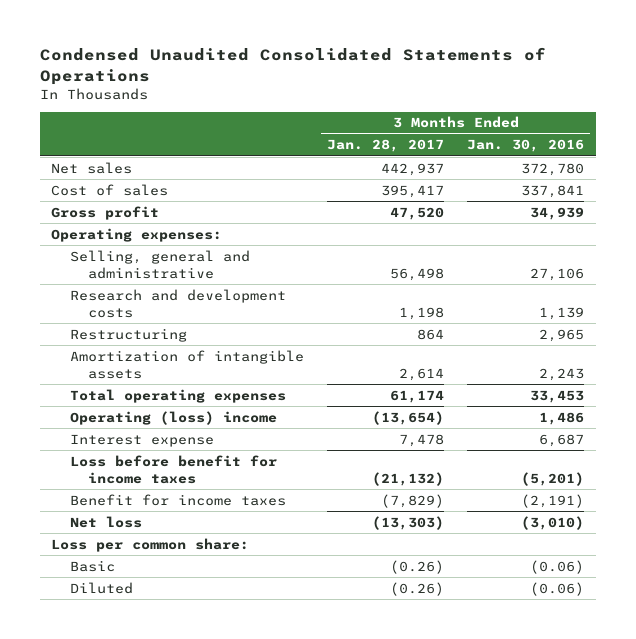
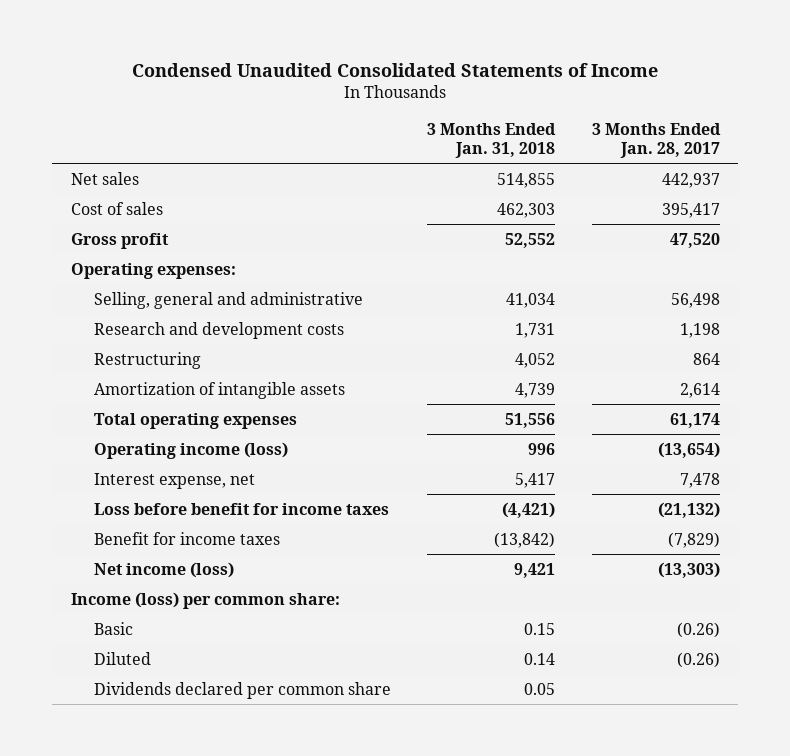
- Condensed Unaudited Consolidated Statements of Operations
+ Condensed Unaudited Consolidated Statements of Income
- | 3 Months Ended Jan. 28, 2017 | 3 Months Ended Jan. 30, 2016
+ | 3 Months Ended Jan. 31, 2018 | 3 Months Ended Jan. 28, 2017
- Operating (loss) income | (13,654) | 1,486
- Interest expense | 7,478 | 6,687
+ Operating income (loss) | 996 | (13,654)
+ Interest expense, net | 5,417 | 7,478
- Net loss | (13,303) | (3,010)
- Loss per common share:
+ Net income (loss) | 9,421 | (13,303)
+ Income (loss) per common share:
+ Dividends declared per common share | 0.05 |

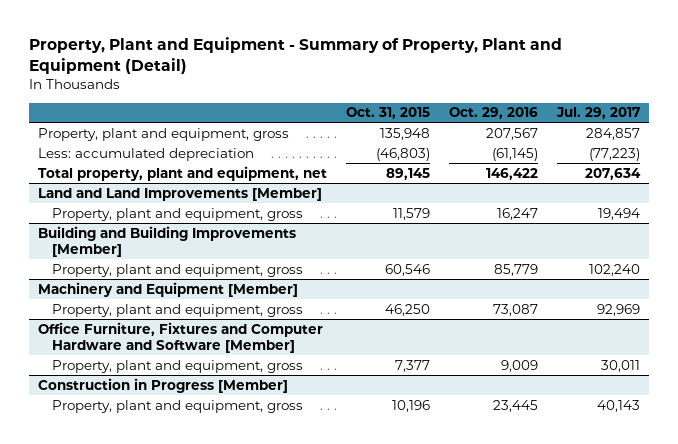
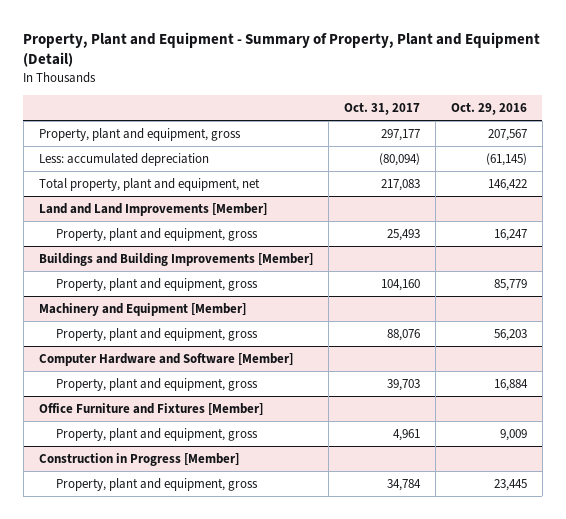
- | Oct. 31, 2015 | Oct. 29, 2016 | Jul. 29, 2017
+ | Oct. 31, 2017 | Oct. 29, 2016
- Building and Building Improvements [Member]
+ Buildings and Building Improvements [Member]
@ Machinery and Equipment [Member]
- Property, plant and equipment, gross | 46,250 | 73,087 | 92,969
- Office Furniture, Fixtures and Computer Hardware and Software [Member]
@ Machinery and Equipment [Member]
+ Property, plant and equipment, gross | 88,076 | 56,203
+ Computer Hardware and Software [Member]
+ Property, plant and equipment, gross | 39,703 | 16,884
+ Office Furniture and Fixtures [Member]

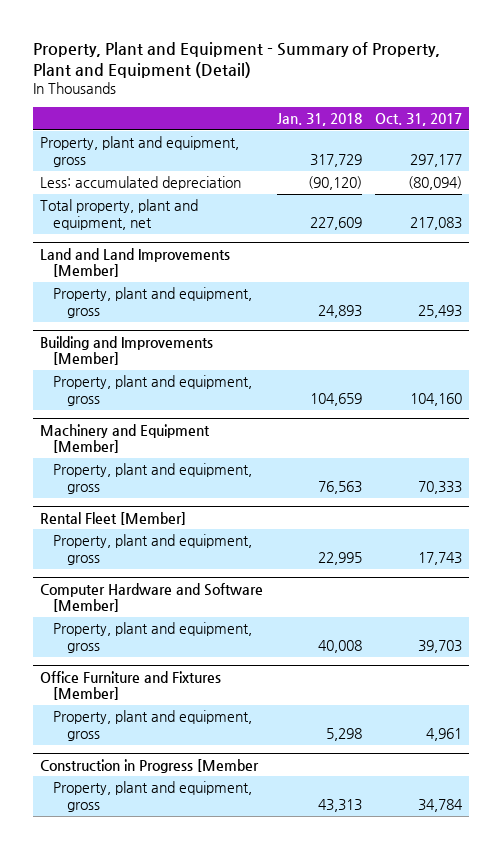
- | Oct. 31, 2017 | Oct. 29, 2016
+ | Jan. 31, 2018 | Oct. 31, 2017
- Buildings and Building Improvements [Member]
+ Building and Improvements [Member]
@ Machinery and Equipment [Member]
- Property, plant and equipment, gross | 88,076 | 56,203
+ Property, plant and equipment, gross | 76,563 | 70,333
+ Rental Fleet [Member]
+ Property, plant and equipment, gross | 22,995 | 17,743
- Construction in Progress [Member]
+ Construction in Progress [Member

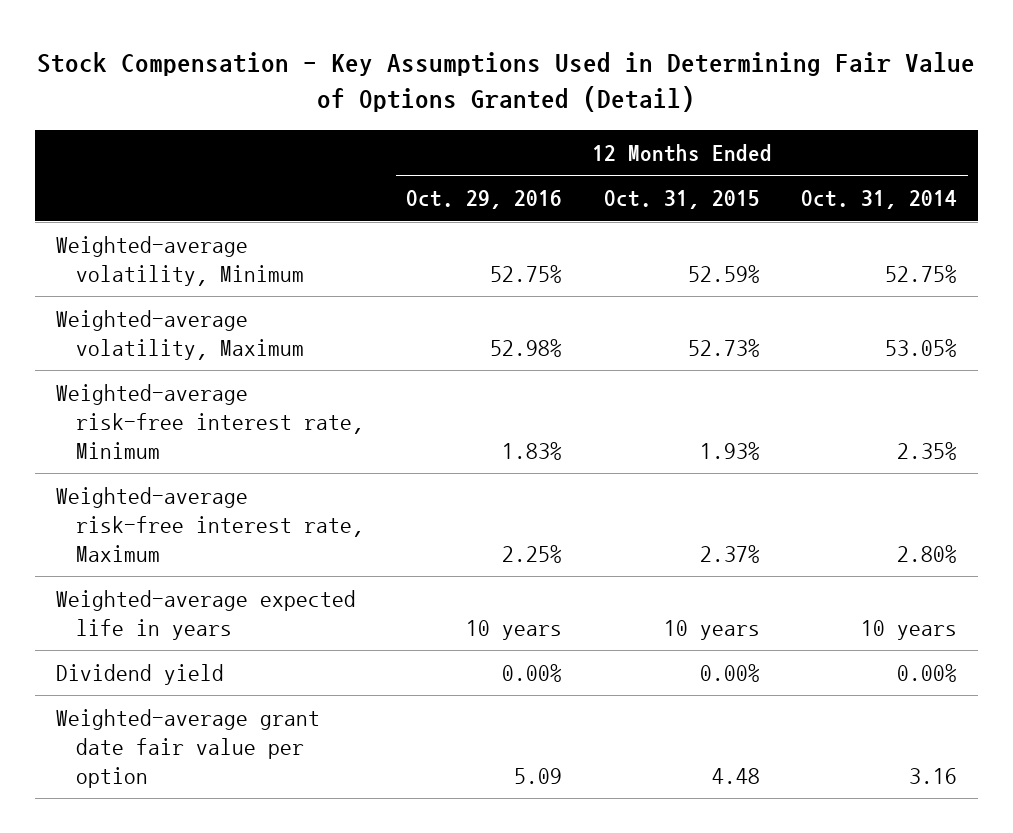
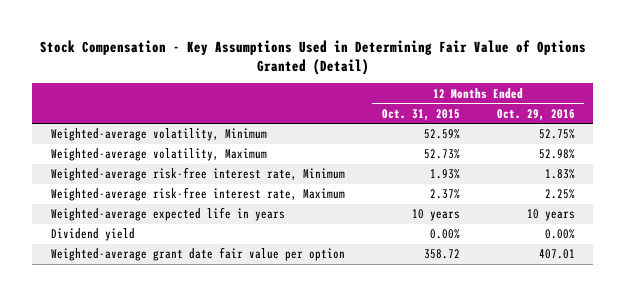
- | 12 Months Ended Oct. 29, 2016 | 12 Months Ended Oct. 31, 2015 | 12 Months Ended Oct. 31, 2014
+ | 12 Months Ended Oct. 31, 2015 | 12 Months Ended Oct. 29, 2016
- Weighted-average grant date fair value per option | 5.09 | 4.48 | 3.16
+ Weighted-average grant date fair value per option | 358.72 | 407.01

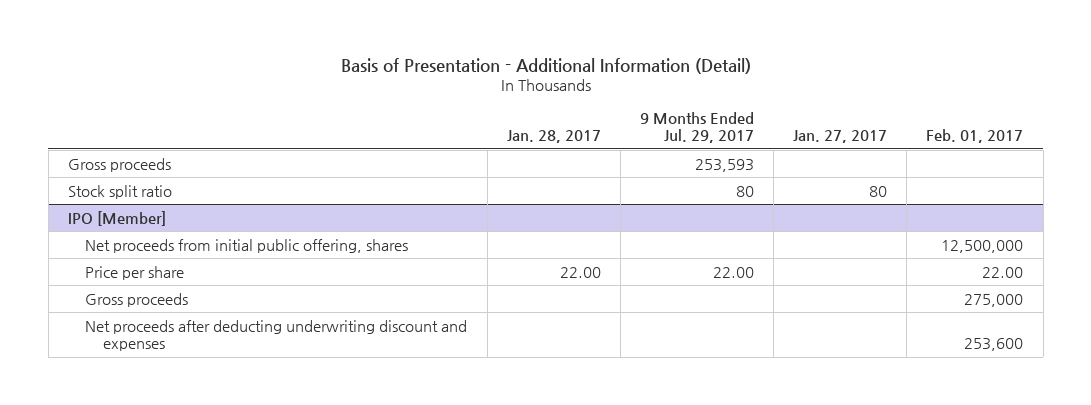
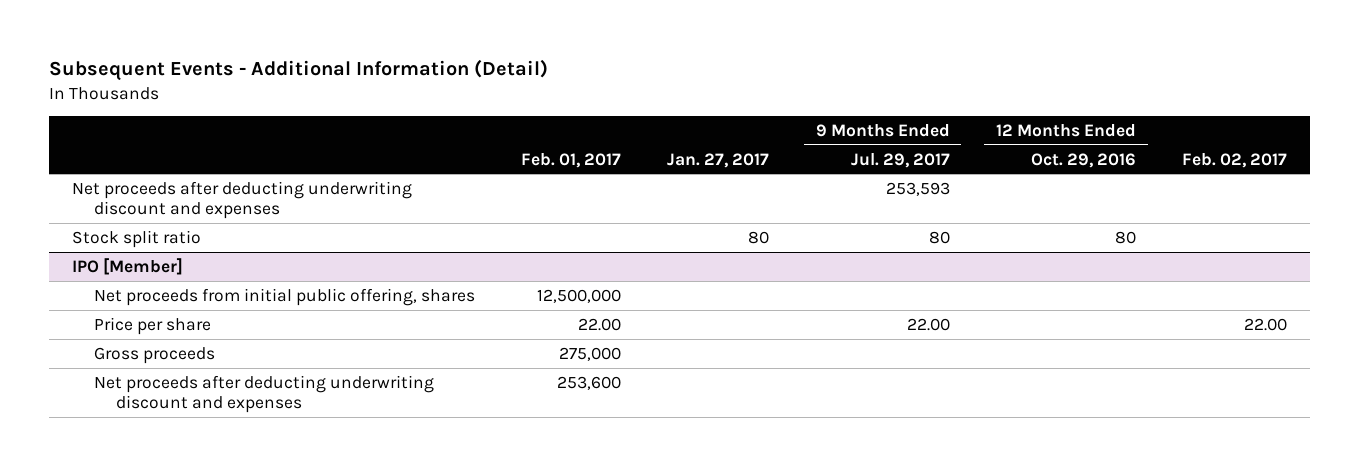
- Basis of Presentation - Additional Information (Detail)
+ Subsequent Events - Additional Information (Detail)
- | Jan. 28, 2017 | 9 Months Ended Jul. 29, 2017 | Jan. 27, 2017 | Feb. 01, 2017
+ | Feb. 01, 2017 | Jan. 27, 2017 | 9 Months Ended Jul. 29, 2017 | 12 Months Ended Oct. 29, 2016 | Feb. 02, 2017
- Gross proceeds | | 253,593 | |
+ Net proceeds after deducting underwriting discount and expenses | | | 253,593 | |

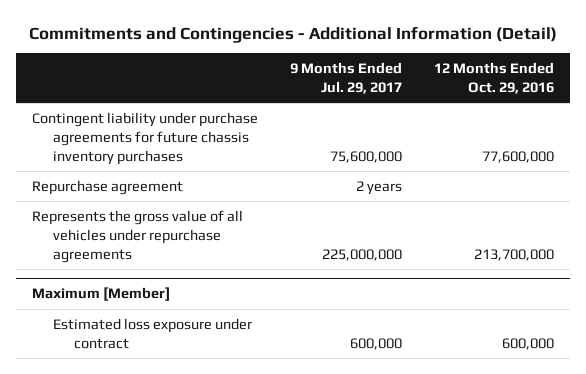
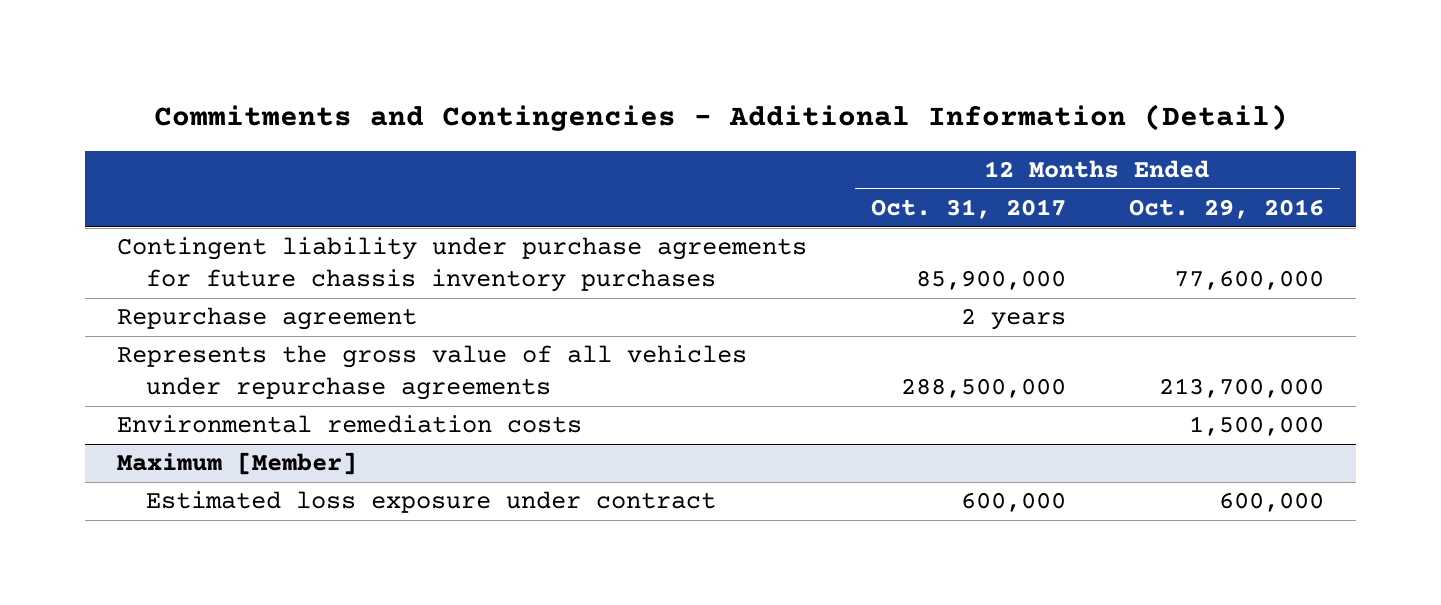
- | 9 Months Ended Jul. 29, 2017 | 12 Months Ended Oct. 29, 2016
+ | 12 Months Ended Oct. 31, 2017 | 12 Months Ended Oct. 29, 2016
+ Environmental remediation costs | | 1,500,000

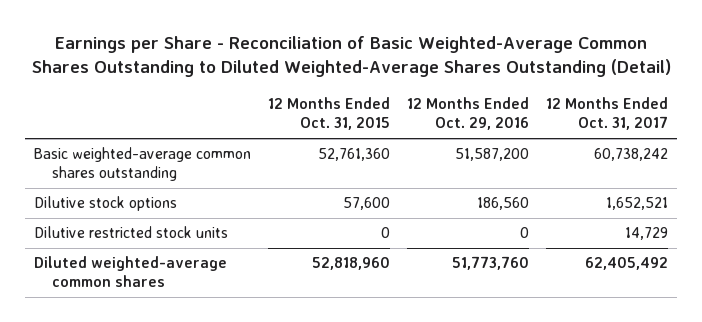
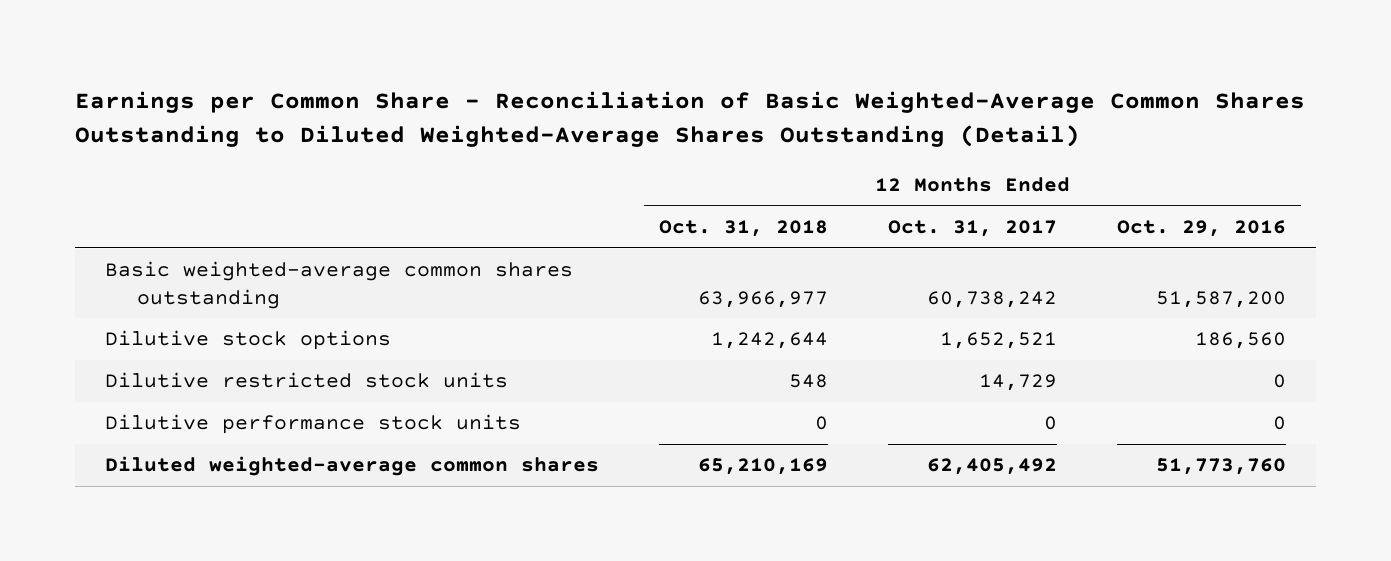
- Earnings per Share - Reconciliation of Basic Weighted-Average Common Shares Outstanding to Diluted Weighted-Average Shares Outstanding (Detail)
+ Earnings per Common Share - Reconciliation of Basic Weighted-Average Common Shares Outstanding to Diluted Weighted-Average Shares Outstanding (Detail)
- | 12 Months Ended Oct. 31, 2015 | 12 Months Ended Oct. 29, 2016 | 12 Months Ended Oct. 31, 2017
+ | 12 Months Ended Oct. 31, 2018 | 12 Months Ended Oct. 31, 2017 | 12 Months Ended Oct. 29, 2016
+ Dilutive performance stock units | 0 | 0 | 0

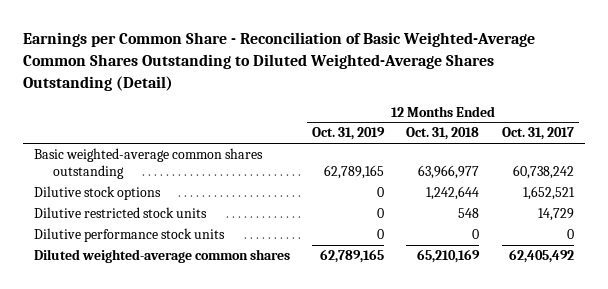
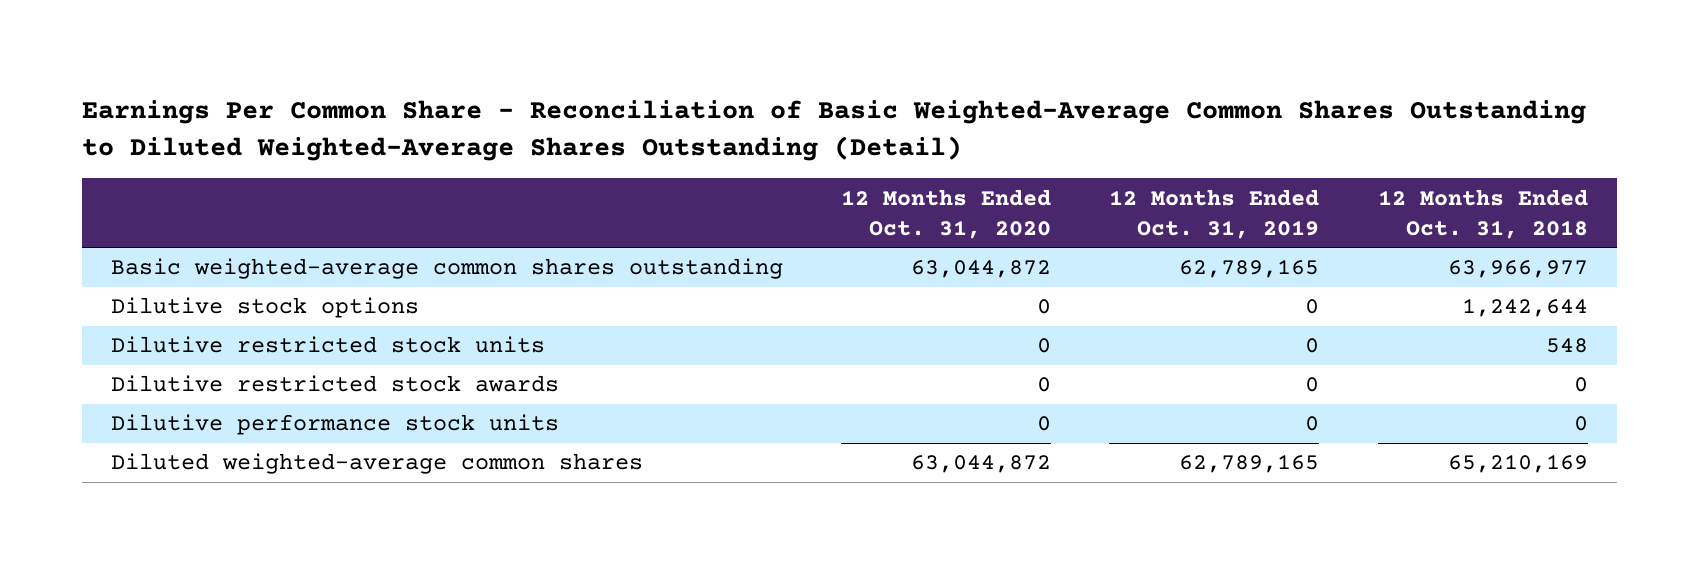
- Earnings per Common Share - Reconciliation of Basic Weighted-Average Common Shares Outstanding to Diluted Weighted-Average Shares Outstanding (Detail)
+ Earnings Per Common Share - Reconciliation of Basic Weighted-Average Common Shares Outstanding to Diluted Weighted-Average Shares Outstanding (Detail)
- | 12 Months Ended Oct. 31, 2019 | 12 Months Ended Oct. 31, 2018 | 12 Months Ended Oct. 31, 2017
+ | 12 Months Ended Oct. 31, 2020 | 12 Months Ended Oct. 31, 2019 | 12 Months Ended Oct. 31, 2018
+ Dilutive restricted stock awards | 0 | 0 | 0

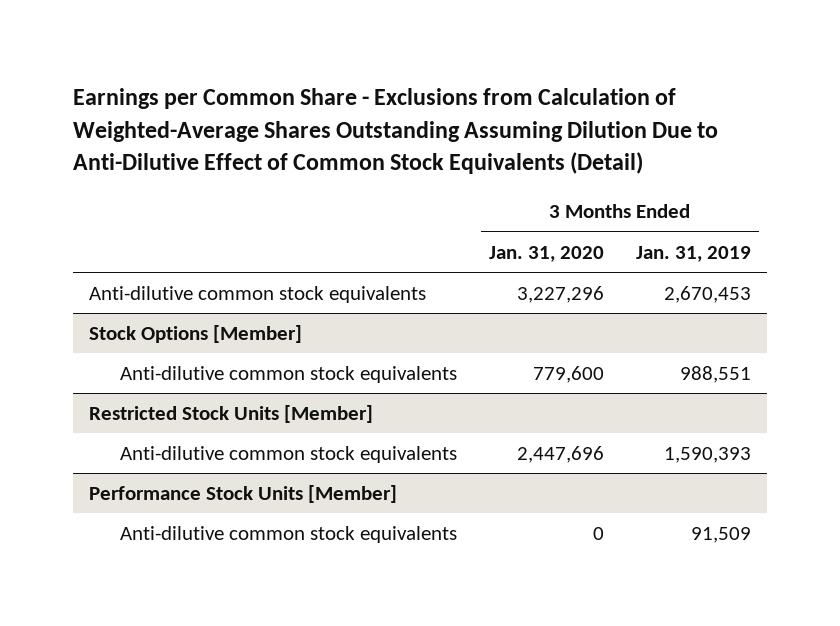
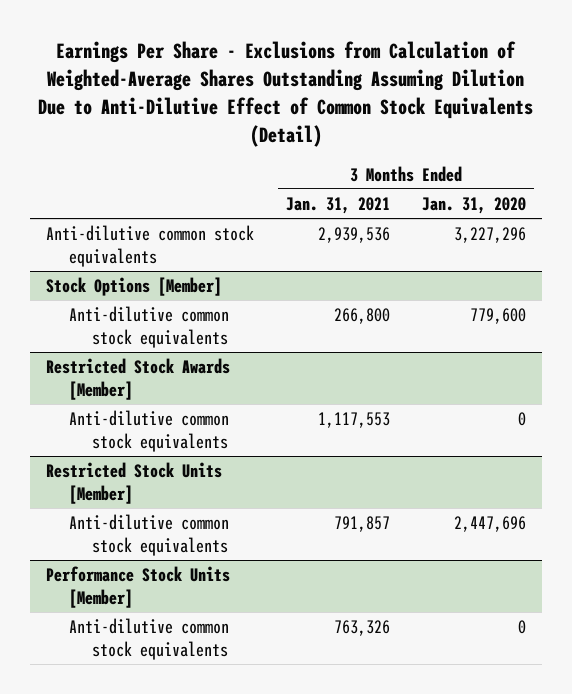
- Earnings per Common Share - Exclusions from Calculation of Weighted-Average Shares Outstanding Assuming Dilution Due to Anti-Dilutive Effect of Common Stock Equivalents (Detail)
+ Earnings Per Share - Exclusions from Calculation of Weighted-Average Shares Outstanding Assuming Dilution Due to Anti-Dilutive Effect of Common Stock Equivalents (Detail)
- | 3 Months Ended Jan. 31, 2020 | 3 Months Ended Jan. 31, 2019
+ | 3 Months Ended Jan. 31, 2021 | 3 Months Ended Jan. 31, 2020
+ Restricted Stock Awards [Member]
+ Anti-dilutive common stock equivalents | 1,117,553 | 0

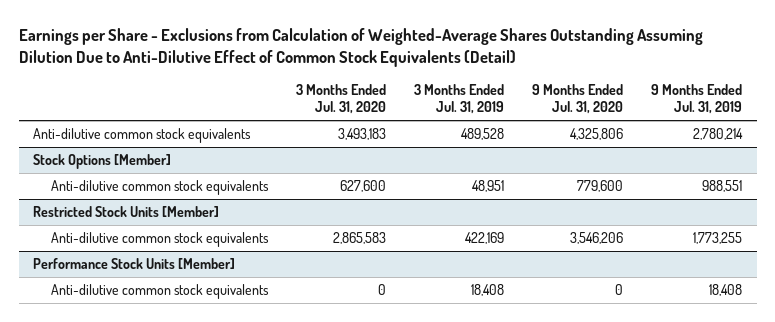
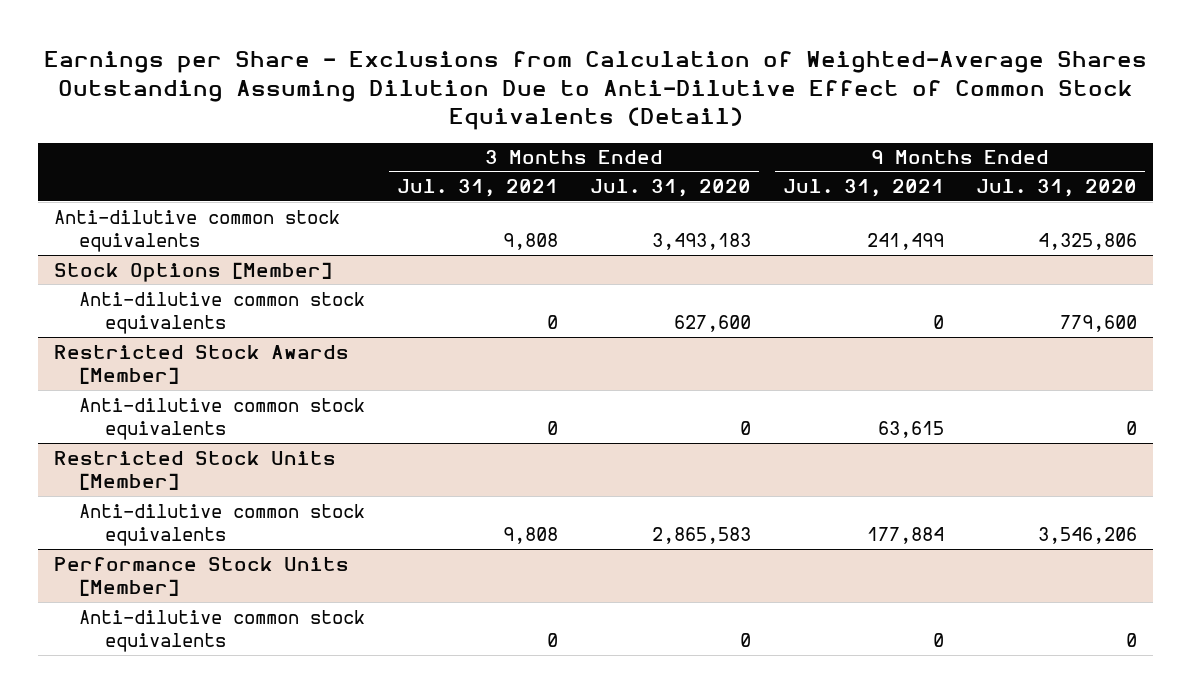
- | 3 Months Ended Jul. 31, 2020 | 3 Months Ended Jul. 31, 2019 | 9 Months Ended Jul. 31, 2020 | 9 Months Ended Jul. 31, 2019
+ | 3 Months Ended Jul. 31, 2021 | 3 Months Ended Jul. 31, 2020 | 9 Months Ended Jul. 31, 2021 | 9 Months Ended Jul. 31, 2020
+ Restricted Stock Awards [Member]
+ Anti-dilutive common stock equivalents | 0 | 0 | 63,615 | 0

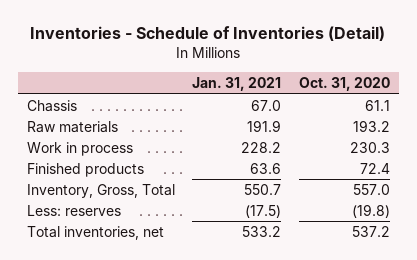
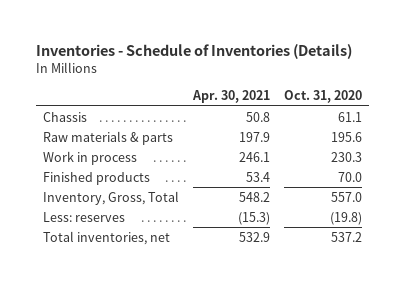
- Inventories - Schedule of Inventories (Detail)
+ Inventories - Schedule of Inventories (Details)
- | Jan. 31, 2021 | Oct. 31, 2020
+ | Apr. 30, 2021 | Oct. 31, 2020
- Raw materials | 191.9 | 193.2
+ Raw materials & parts | 197.9 | 195.6
- Finished products | 63.6 | 72.4
+ Finished products | 53.4 | 70.0

